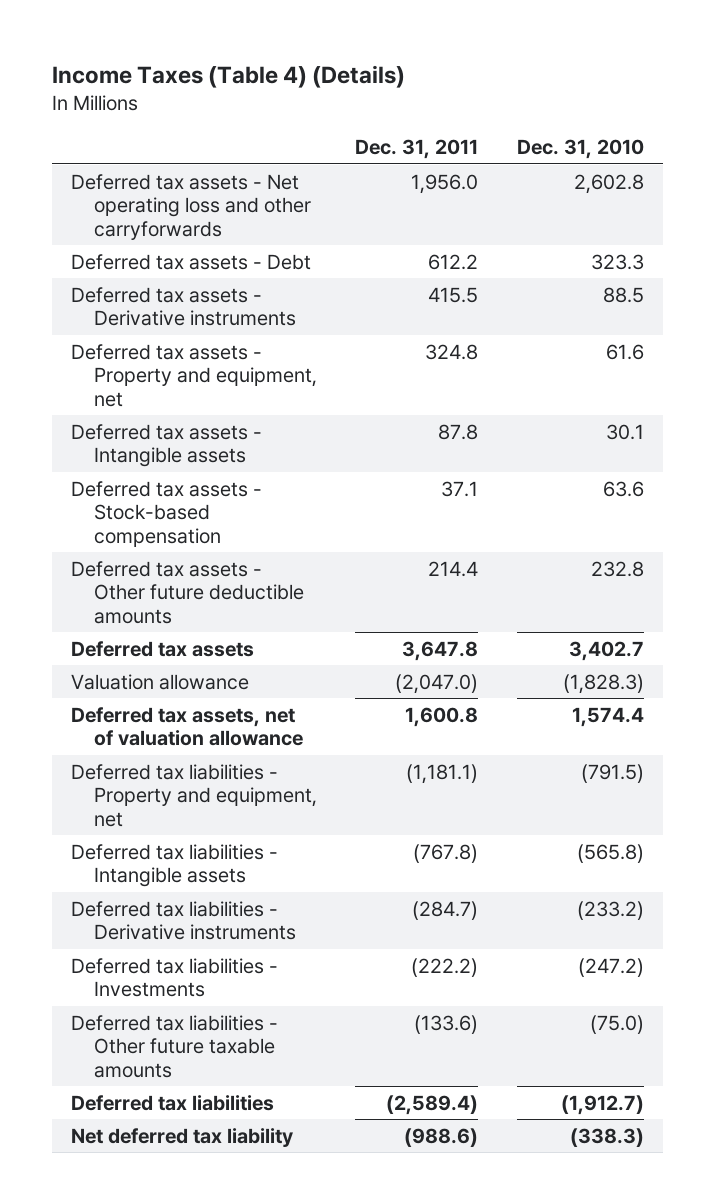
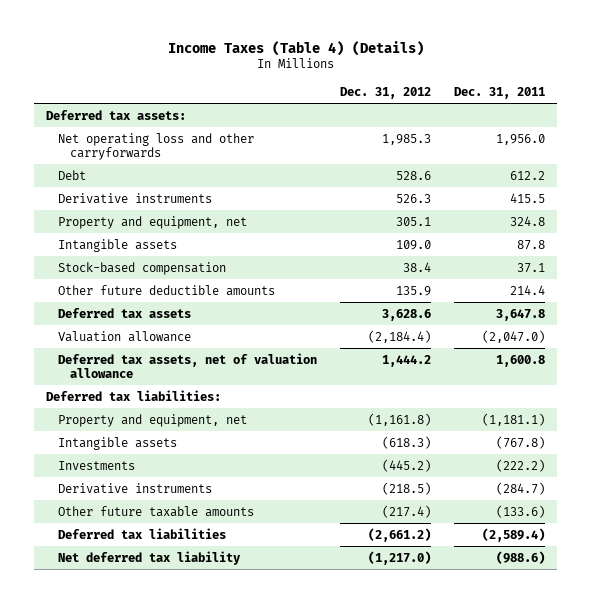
- | Dec. 31, 2011 | Dec. 31, 2010
+ | Dec. 31, 2012 | Dec. 31, 2011
- Deferred tax assets - Net operating loss and other carryforwards | 1,956.0 | 2,602.8
- Deferred tax assets - Debt | 612.2 | 323.3
- Deferred tax assets - Derivative instruments | 415.5 | 88.5
- Deferred tax assets - Property and equipment, net | 324.8 | 61.6
- Deferred tax assets - Intangible assets | 87.8 | 30.1
- Deferred tax assets - Stock-based compensation | 37.1 | 63.6
- Deferred tax assets - Other future deductible amounts | 214.4 | 232.8
+ Deferred tax assets:
+ Net operating loss and other carryforwards | 1,985.3 | 1,956.0
+ Debt | 528.6 | 612.2
+ Derivative instruments | 526.3 | 415.5
+ Property and equipment, net | 305.1 | 324.8
+ Intangible assets | 109.0 | 87.8
+ Stock-based compensation | 38.4 | 37.1
+ Other future deductible amounts | 135.9 | 214.4
- Deferred tax liabilities - Property and equipment, net | (1,181.1) | (791.5)
- Deferred tax liabilities - Intangible assets | (767.8) | (565.8)
- Deferred tax liabilities - Derivative instruments | (284.7) | (233.2)
- Deferred tax liabilities - Investments | (222.2) | (247.2)
- Deferred tax liabilities - Other future taxable amounts | (133.6) | (75.0)
+ Deferred tax liabilities:
+ Property and equipment, net | (1,161.8) | (1,181.1)
+ Intangible assets | (618.3) | (767.8)
+ Investments | (445.2) | (222.2)
+ Derivative instruments | (218.5) | (284.7)
+ Other future taxable amounts | (217.4) | (133.6)

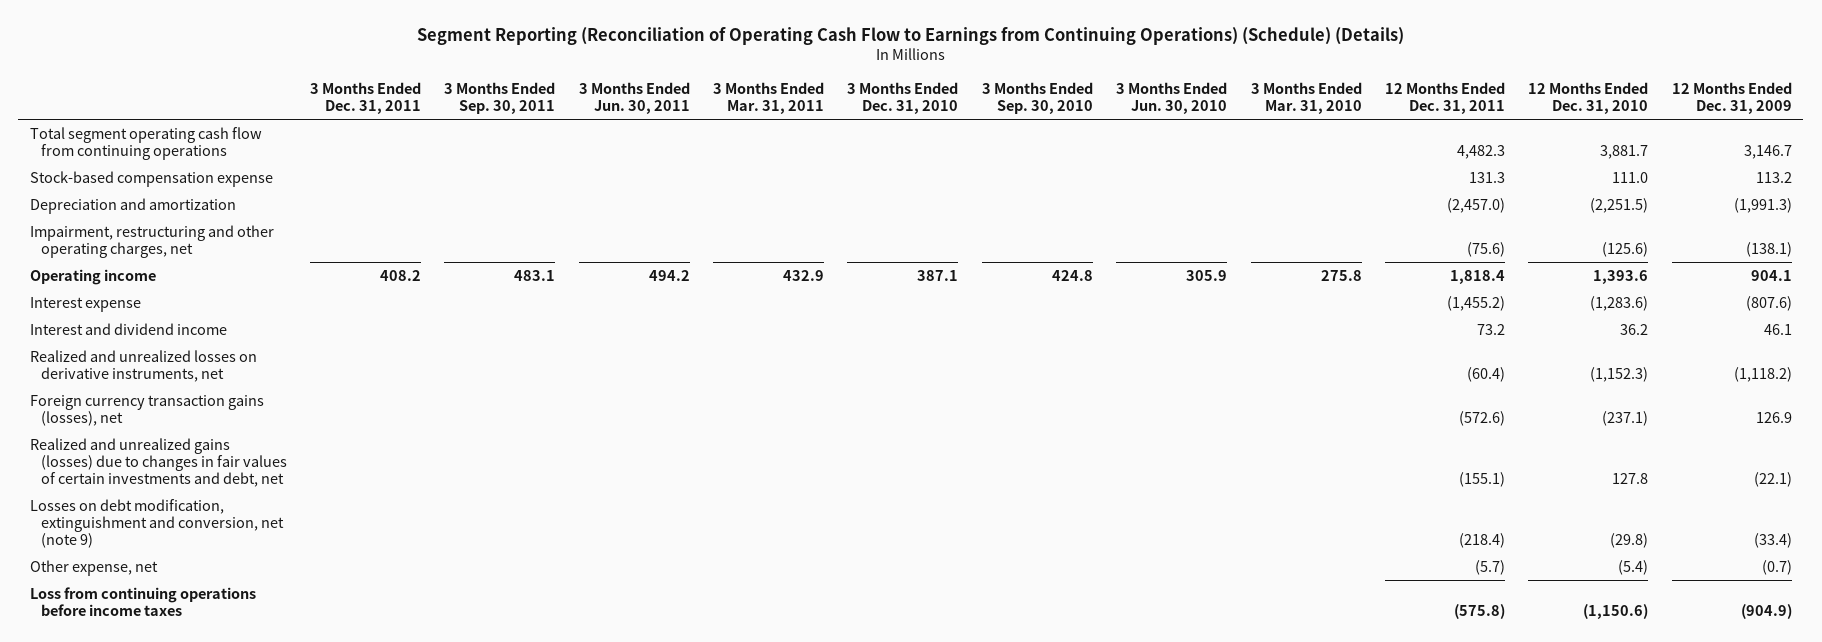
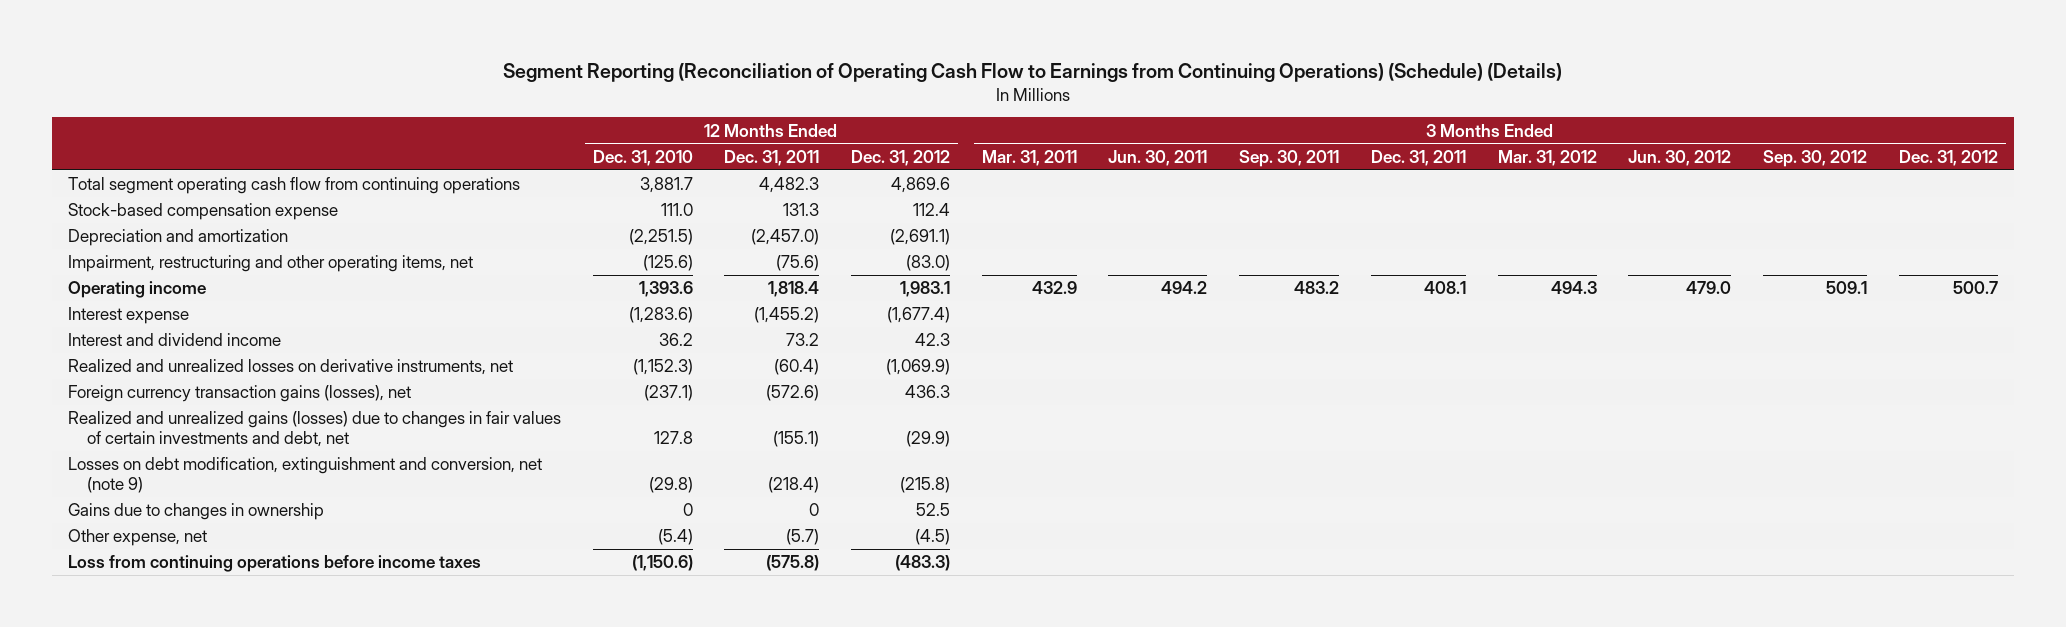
- | 3 Months Ended Dec. 31, 2011 | 3 Months Ended Sep. 30, 2011 | 3 Months Ended Jun. 30, 2011 | 3 Months Ended Mar. 31, 2011 | 3 Months Ended Dec. 31, 2010 | 3 Months Ended Sep. 30, 2010 | 3 Months Ended Jun. 30, 2010 | 3 Months Ended Mar. 31, 2010 | 12 Months Ended Dec. 31, 2011 | 12 Months Ended Dec. 31, 2010 | 12 Months Ended Dec. 31, 2009
+ | 12 Months Ended Dec. 31, 2010 | 12 Months Ended Dec. 31, 2011 | 12 Months Ended Dec. 31, 2012 | 3 Months Ended Mar. 31, 2011 | 3 Months Ended Jun. 30, 2011 | 3 Months Ended Sep. 30, 2011 | 3 Months Ended Dec. 31, 2011 | 3 Months Ended Mar. 31, 2012 | 3 Months Ended Jun. 30, 2012 | 3 Months Ended Sep. 30, 2012 | 3 Months Ended Dec. 31, 2012
- Impairment, restructuring and other operating charges, net | | | | | | | | | (75.6) | (125.6) | (138.1)
- Operating income | 408.2 | 483.1 | 494.2 | 432.9 | 387.1 | 424.8 | 305.9 | 275.8 | 1,818.4 | 1,393.6 | 904.1
+ Impairment, restructuring and other operating items, net | (125.6) | (75.6) | (83.0) | | | | | | | |
+ Operating income | 1,393.6 | 1,818.4 | 1,983.1 | 432.9 | 494.2 | 483.2 | 408.1 | 494.3 | 479.0 | 509.1 | 500.7
+ Gains due to changes in ownership | 0 | 0 | 52.5 | | | | | | | |

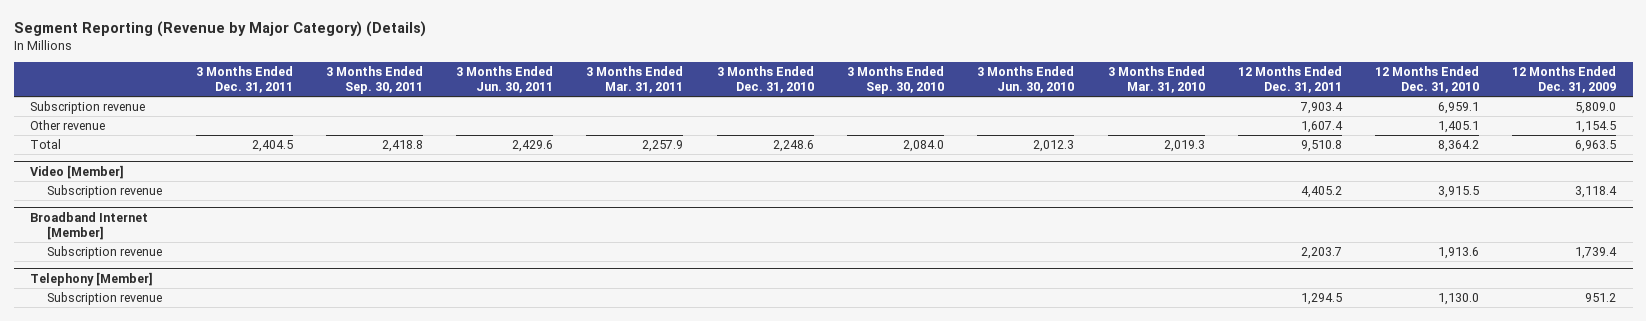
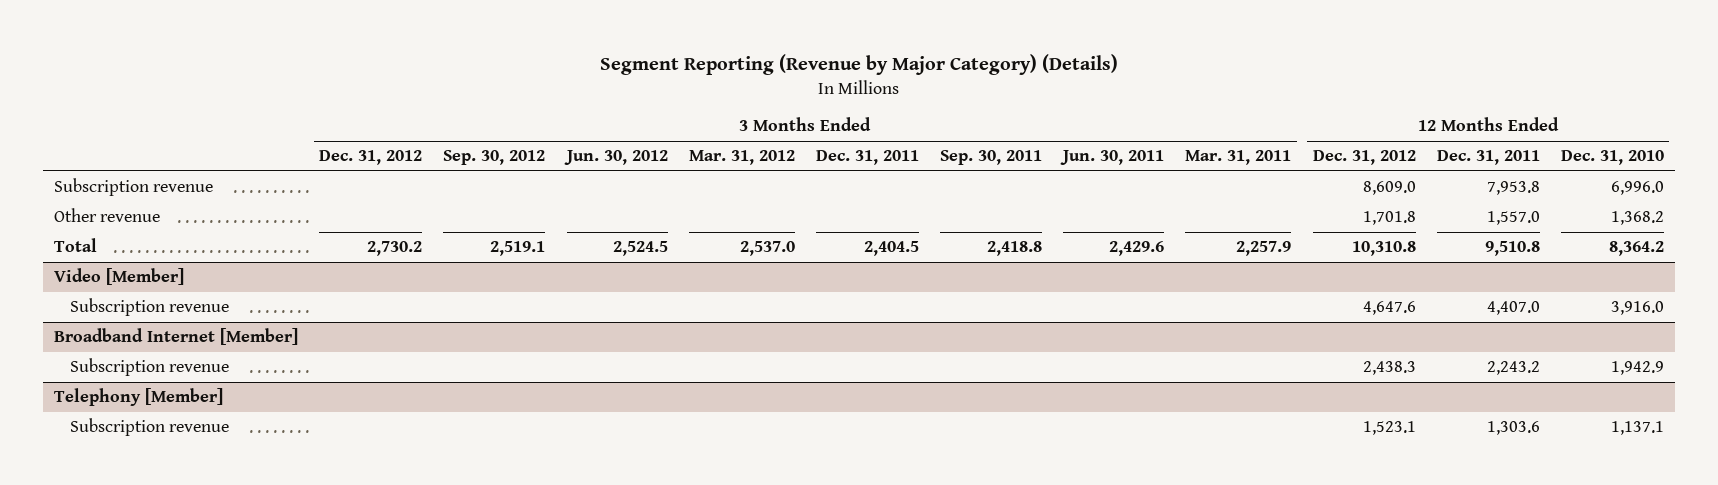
- | 3 Months Ended Dec. 31, 2011 | 3 Months Ended Sep. 30, 2011 | 3 Months Ended Jun. 30, 2011 | 3 Months Ended Mar. 31, 2011 | 3 Months Ended Dec. 31, 2010 | 3 Months Ended Sep. 30, 2010 | 3 Months Ended Jun. 30, 2010 | 3 Months Ended Mar. 31, 2010 | 12 Months Ended Dec. 31, 2011 | 12 Months Ended Dec. 31, 2010 | 12 Months Ended Dec. 31, 2009
+ | 3 Months Ended Dec. 31, 2012 | 3 Months Ended Sep. 30, 2012 | 3 Months Ended Jun. 30, 2012 | 3 Months Ended Mar. 31, 2012 | 3 Months Ended Dec. 31, 2011 | 3 Months Ended Sep. 30, 2011 | 3 Months Ended Jun. 30, 2011 | 3 Months Ended Mar. 31, 2011 | 12 Months Ended Dec. 31, 2012 | 12 Months Ended Dec. 31, 2011 | 12 Months Ended Dec. 31, 2010
- Subscription revenue | | | | | | | | | 7,903.4 | 6,959.1 | 5,809.0
- Other revenue | | | | | | | | | 1,607.4 | 1,405.1 | 1,154.5
+ Subscription revenue | | | | | | | | | 8,609.0 | 7,953.8 | 6,996.0
+ Other revenue | | | | | | | | | 1,701.8 | 1,557.0 | 1,368.2
@ Video [Member]
- Subscription revenue | | | | | | | | | 4,405.2 | 3,915.5 | 3,118.4
+ Subscription revenue | | | | | | | | | 4,647.6 | 4,407.0 | 3,916.0
@ Broadband Internet [Member]
- Subscription revenue | | | | | | | | | 2,203.7 | 1,913.6 | 1,739.4
+ Subscription revenue | | | | | | | | | 2,438.3 | 2,243.2 | 1,942.9
@ Telephony [Member]
- Subscription revenue | | | | | | | | | 1,294.5 | 1,130.0 | 951.2
+ Subscription revenue | | | | | | | | | 1,523.1 | 1,303.6 | 1,137.1

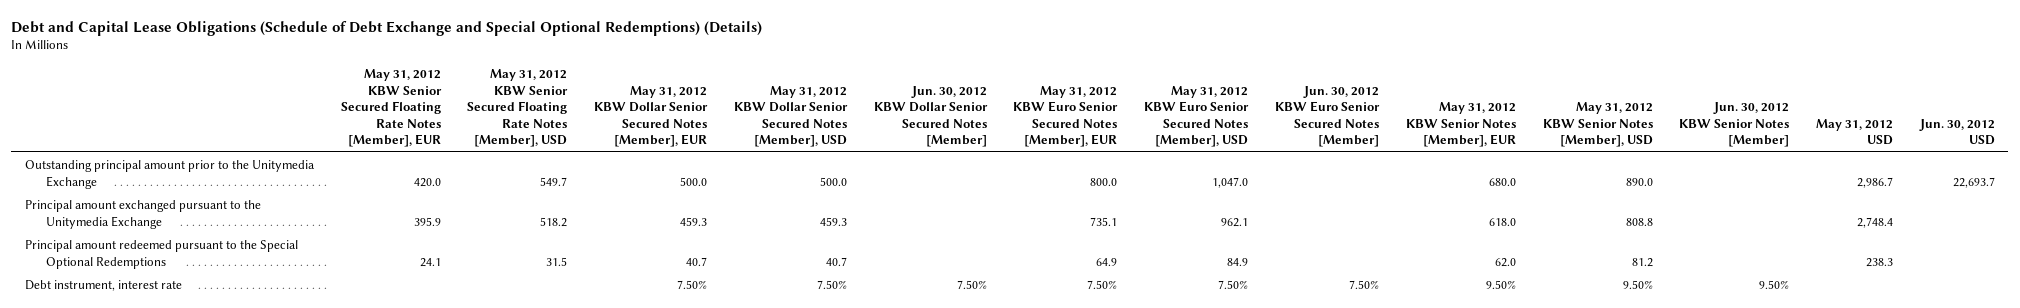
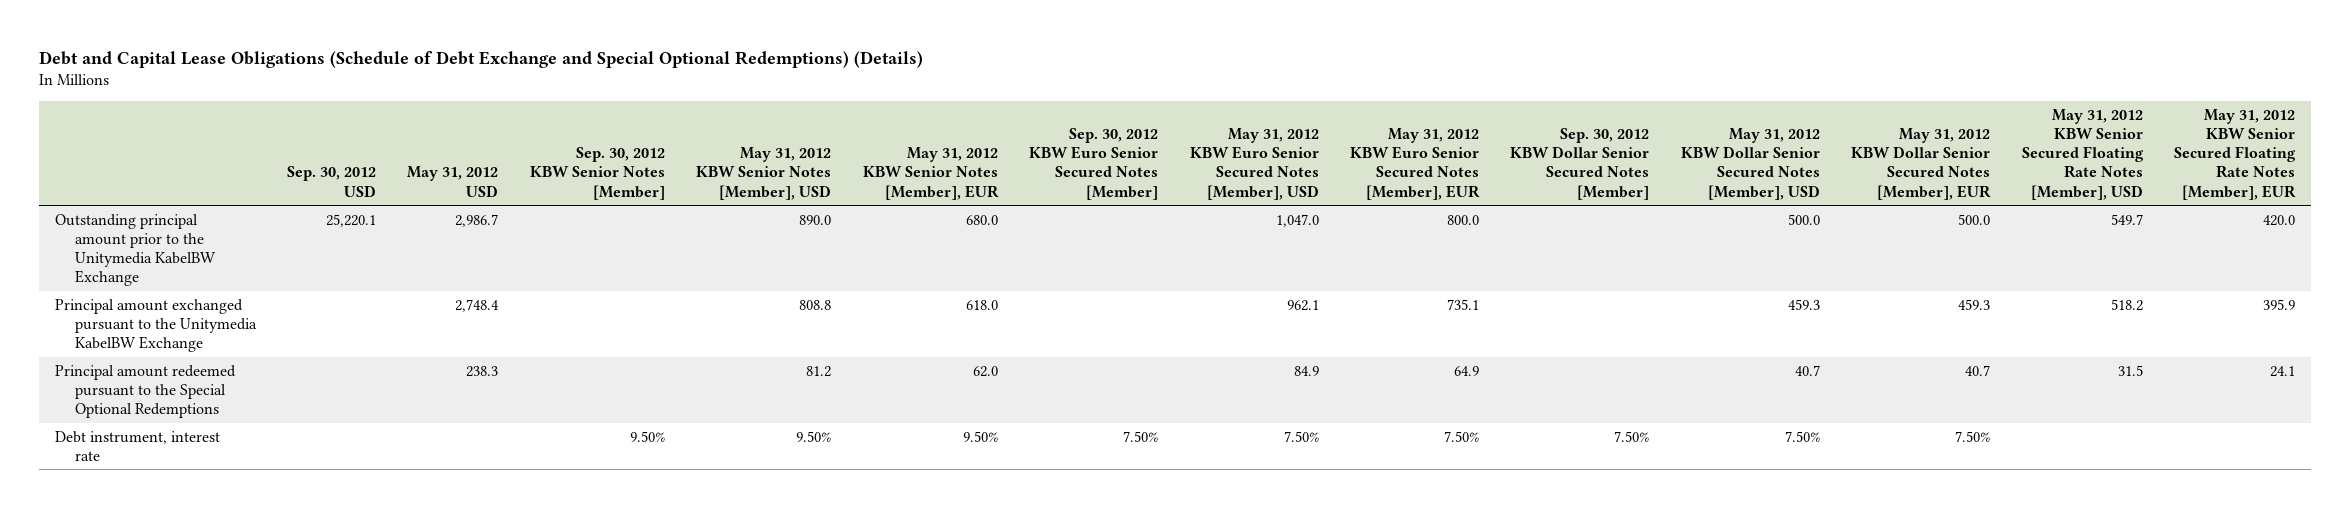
- | May 31, 2012 KBW Senior Secured Floating Rate Notes [Member], EUR | May 31, 2012 KBW Senior Secured Floating Rate Notes [Member], USD | May 31, 2012 KBW Dollar Senior Secured Notes [Member], EUR | May 31, 2012 KBW Dollar Senior Secured Notes [Member], USD | Jun. 30, 2012 KBW Dollar Senior Secured Notes [Member] | May 31, 2012 KBW Euro Senior Secured Notes [Member], EUR | May 31, 2012 KBW Euro Senior Secured Notes [Member], USD | Jun. 30, 2012 KBW Euro Senior Secured Notes [Member] | May 31, 2012 KBW Senior Notes [Member], EUR | May 31, 2012 KBW Senior Notes [Member], USD | Jun. 30, 2012 KBW Senior Notes [Member] | May 31, 2012 USD | Jun. 30, 2012 USD
+ | Sep. 30, 2012 USD | May 31, 2012 USD | Sep. 30, 2012 KBW Senior Notes [Member] | May 31, 2012 KBW Senior Notes [Member], USD | May 31, 2012 KBW Senior Notes [Member], EUR | Sep. 30, 2012 KBW Euro Senior Secured Notes [Member] | May 31, 2012 KBW Euro Senior Secured Notes [Member], USD | May 31, 2012 KBW Euro Senior Secured Notes [Member], EUR | Sep. 30, 2012 KBW Dollar Senior Secured Notes [Member] | May 31, 2012 KBW Dollar Senior Secured Notes [Member], USD | May 31, 2012 KBW Dollar Senior Secured Notes [Member], EUR | May 31, 2012 KBW Senior Secured Floating Rate Notes [Member], USD | May 31, 2012 KBW Senior Secured Floating Rate Notes [Member], EUR
- Outstanding principal amount prior to the Unitymedia Exchange | 420.0 | 549.7 | 500.0 | 500.0 | | 800.0 | 1,047.0 | | 680.0 | 890.0 | | 2,986.7 | 22,693.7
- Principal amount exchanged pursuant to the Unitymedia Exchange | 395.9 | 518.2 | 459.3 | 459.3 | | 735.1 | 962.1 | | 618.0 | 808.8 | | 2,748.4 |
+ Outstanding principal amount prior to the Unitymedia KabelBW Exchange | 25,220.1 | 2,986.7 | | 890.0 | 680.0 | | 1,047.0 | 800.0 | | 500.0 | 500.0 | 549.7 | 420.0
+ Principal amount exchanged pursuant to the Unitymedia KabelBW Exchange | | 2,748.4 | | 808.8 | 618.0 | | 962.1 | 735.1 | | 459.3 | 459.3 | 518.2 | 395.9

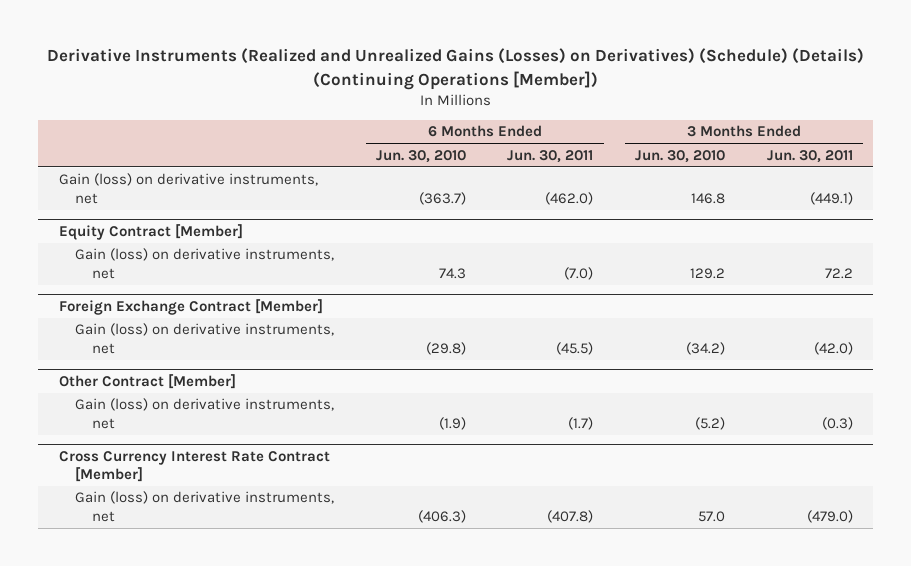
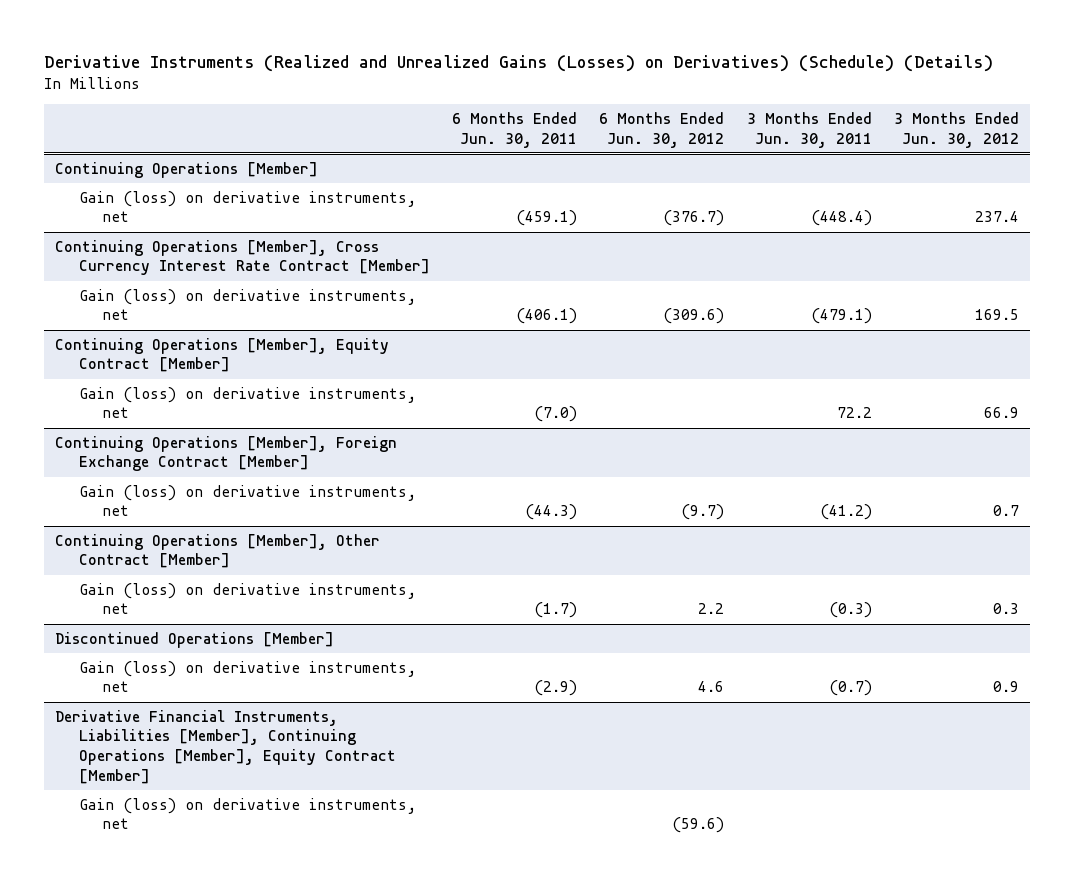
- Derivative Instruments (Realized and Unrealized Gains (Losses) on Derivatives) (Schedule) (Details) (Continuing Operations [Member])
+ Derivative Instruments (Realized and Unrealized Gains (Losses) on Derivatives) (Schedule) (Details)
- | 6 Months Ended Jun. 30, 2010 | 6 Months Ended Jun. 30, 2011 | 3 Months Ended Jun. 30, 2010 | 3 Months Ended Jun. 30, 2011
+ | 6 Months Ended Jun. 30, 2011 | 6 Months Ended Jun. 30, 2012 | 3 Months Ended Jun. 30, 2011 | 3 Months Ended Jun. 30, 2012
- Gain (loss) on derivative instruments, net | (363.7) | (462.0) | 146.8 | (449.1)
- Equity Contract [Member]
+ Continuing Operations [Member]
+ Gain (loss) on derivative instruments, net | (459.1) | (376.7) | (448.4) | 237.4
+ Continuing Operations [Member], Cross Currency Interest Rate Contract [Member]
+ Gain (loss) on derivative instruments, net | (406.1) | (309.6) | (479.1) | 169.5
+ Continuing Operations [Member], Equity Contract [Member]
- Foreign Exchange Contract [Member]
- Gain (loss) on derivative instruments, net | (29.8) | (45.5) | (34.2) | (42.0)
- Other Contract [Member]
+ Continuing Operations [Member], Foreign Exchange Contract [Member]
+ Gain (loss) on derivative instruments, net | (44.3) | (9.7) | (41.2) | 0.7
+ Continuing Operations [Member], Other Contract [Member]
- Cross Currency Interest Rate Contract [Member]
- Gain (loss) on derivative instruments, net | (406.3) | (407.8) | 57.0 | (479.0)
+ Discontinued Operations [Member]
+ Gain (loss) on derivative instruments, net | (2.9) | 4.6 | (0.7) | 0.9
+ Derivative Financial Instruments, Liabilities [Member], Continuing Operations [Member], Equity Contract [Member]
+ Gain (loss) on derivative instruments, net | | (59.6) | |

